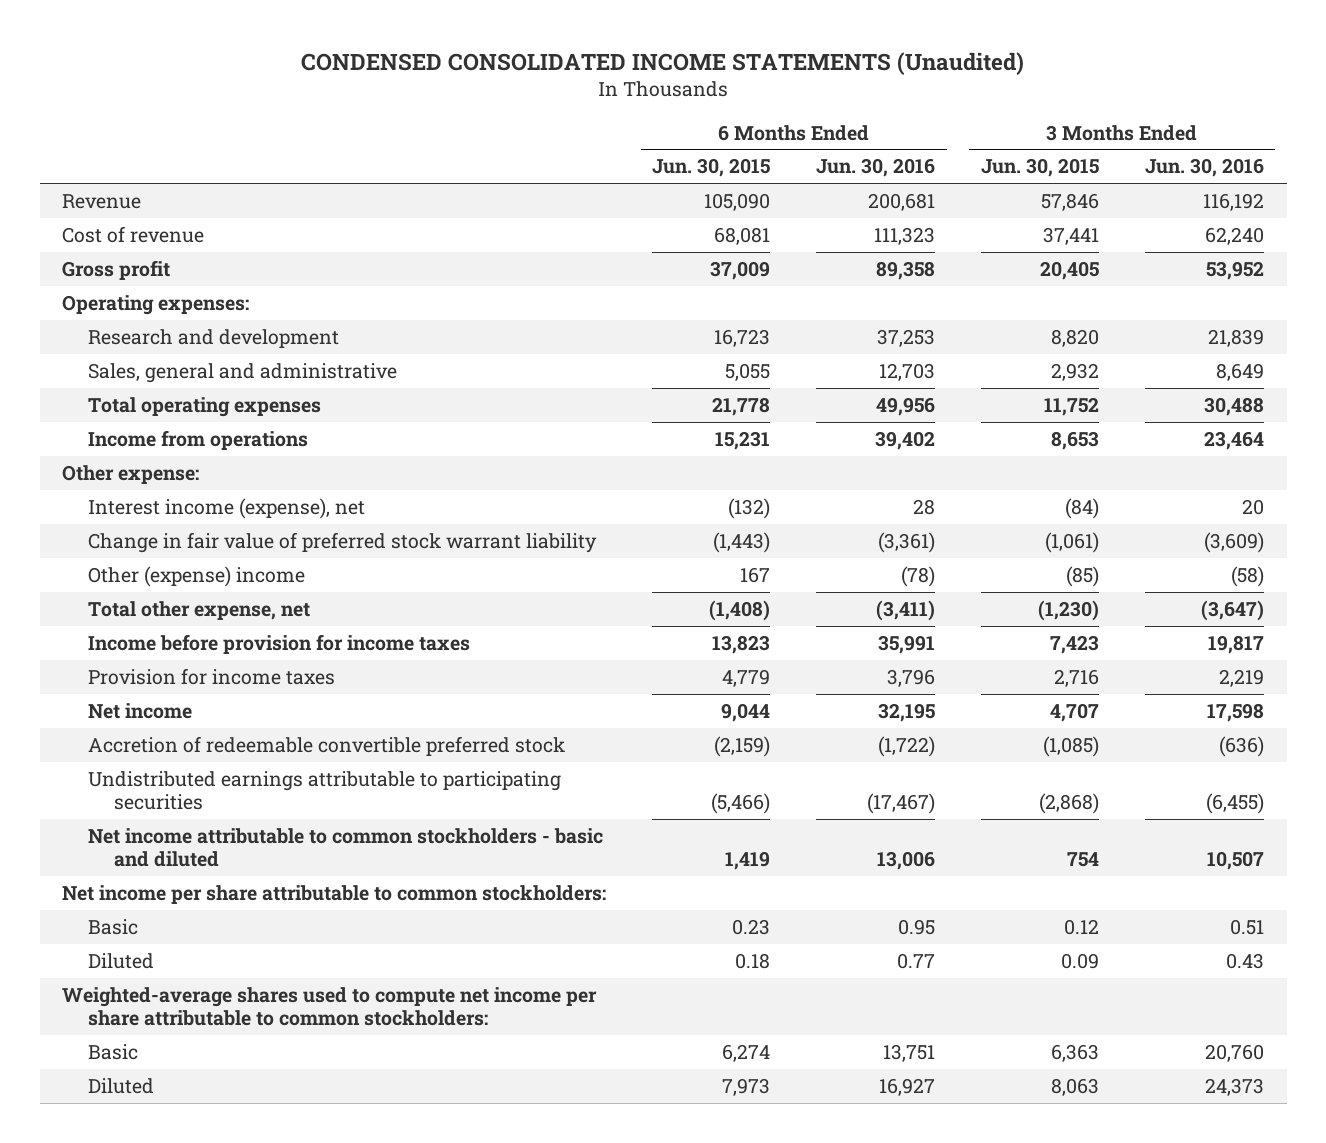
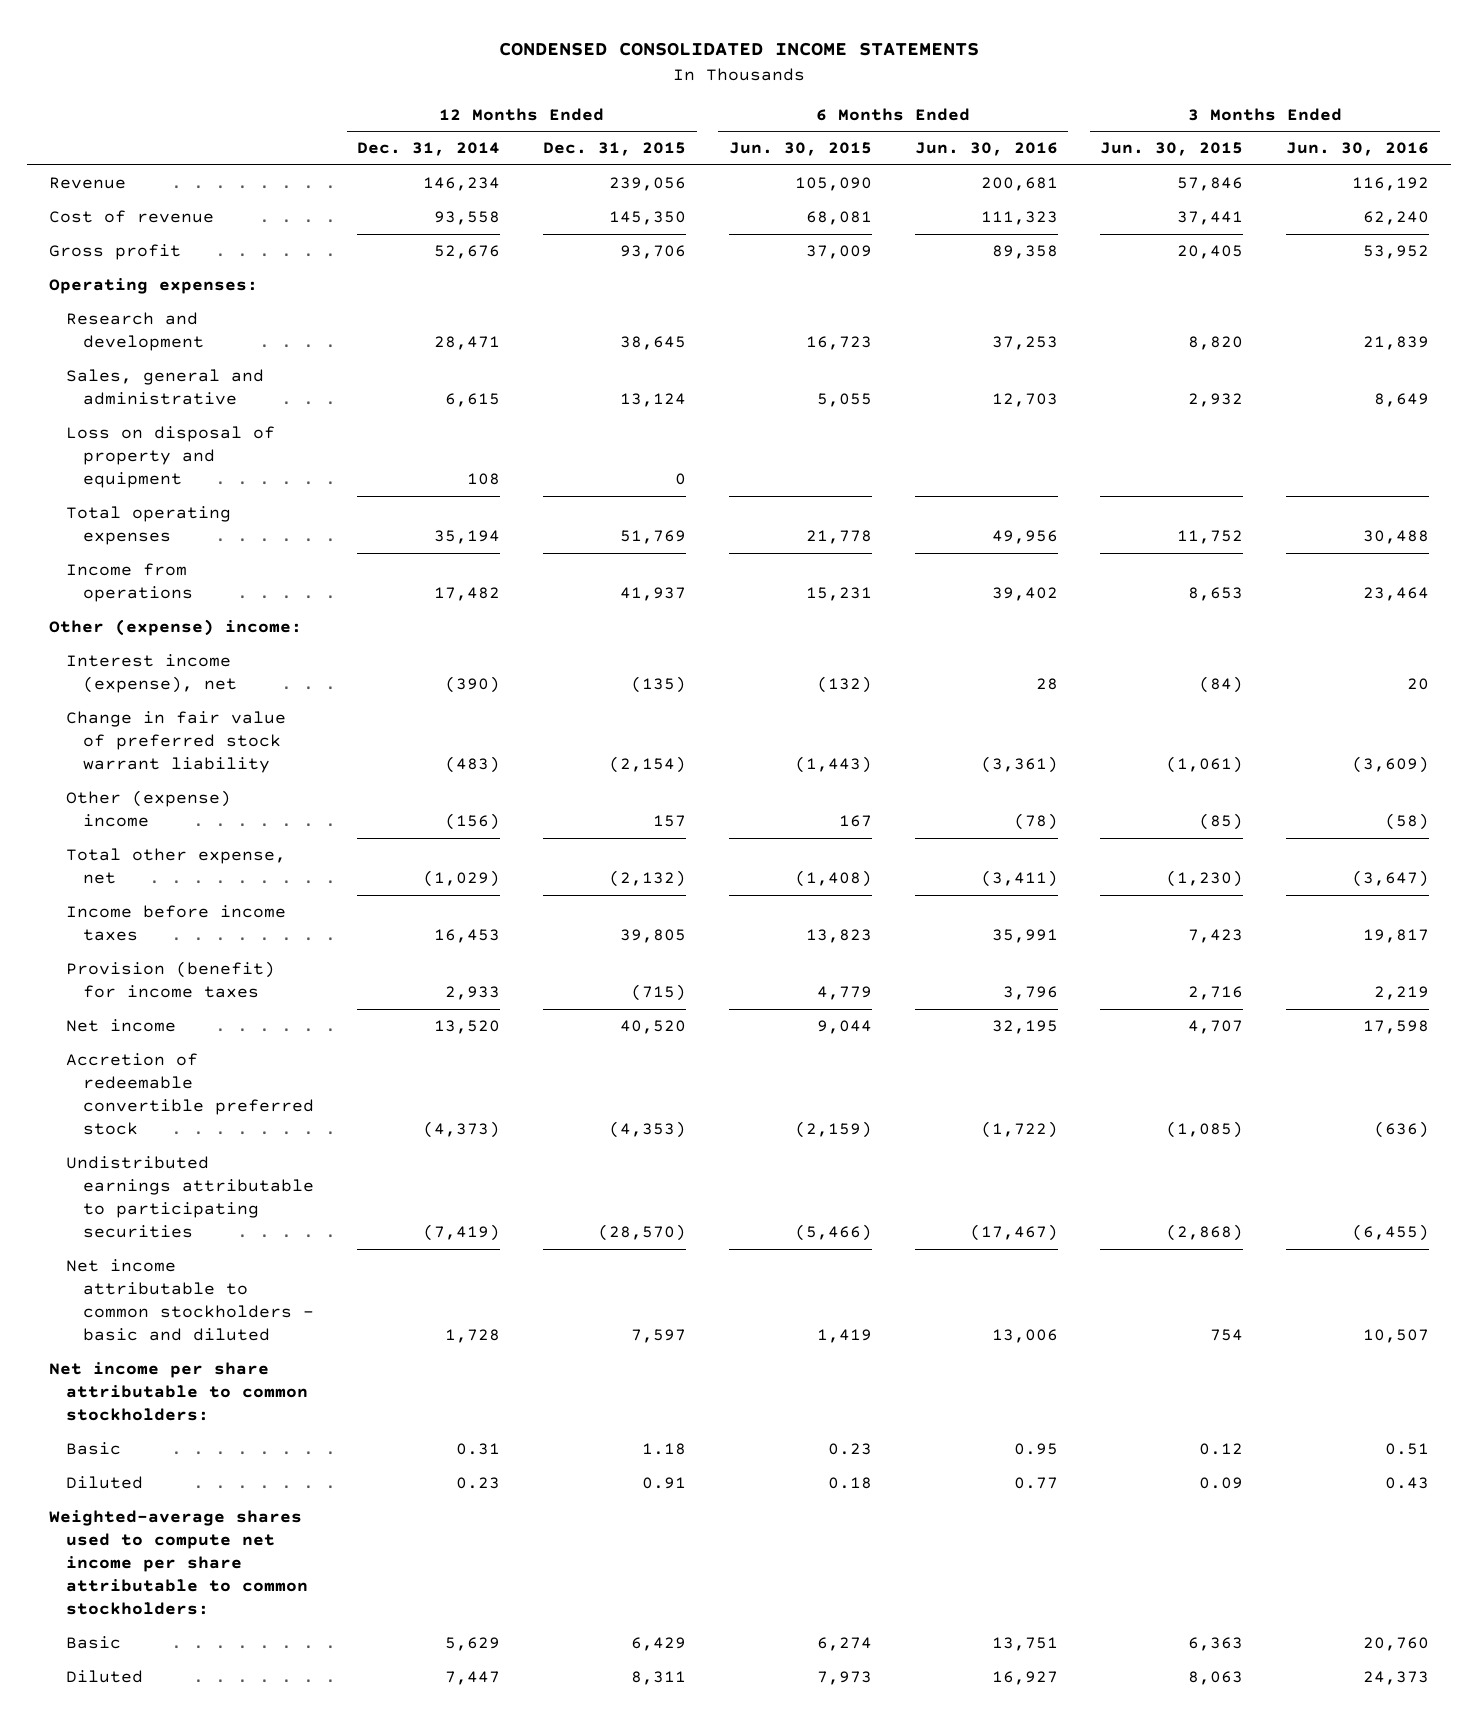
- CONDENSED CONSOLIDATED INCOME STATEMENTS (Unaudited)
+ CONDENSED CONSOLIDATED INCOME STATEMENTS
- | 6 Months Ended Jun. 30, 2015 | 6 Months Ended Jun. 30, 2016 | 3 Months Ended Jun. 30, 2015 | 3 Months Ended Jun. 30, 2016
+ | 12 Months Ended Dec. 31, 2014 | 12 Months Ended Dec. 31, 2015 | 6 Months Ended Jun. 30, 2015 | 6 Months Ended Jun. 30, 2016 | 3 Months Ended Jun. 30, 2015 | 3 Months Ended Jun. 30, 2016
+ Loss on disposal of property and equipment | 108 | 0 | | | |
- Other expense:
+ Other (expense) income:
- Income before provision for income taxes | 13,823 | 35,991 | 7,423 | 19,817
- Provision for income taxes | 4,779 | 3,796 | 2,716 | 2,219
+ Income before income taxes | 16,453 | 39,805 | 13,823 | 35,991 | 7,423 | 19,817
+ Provision (benefit) for income taxes | 2,933 | (715) | 4,779 | 3,796 | 2,716 | 2,219

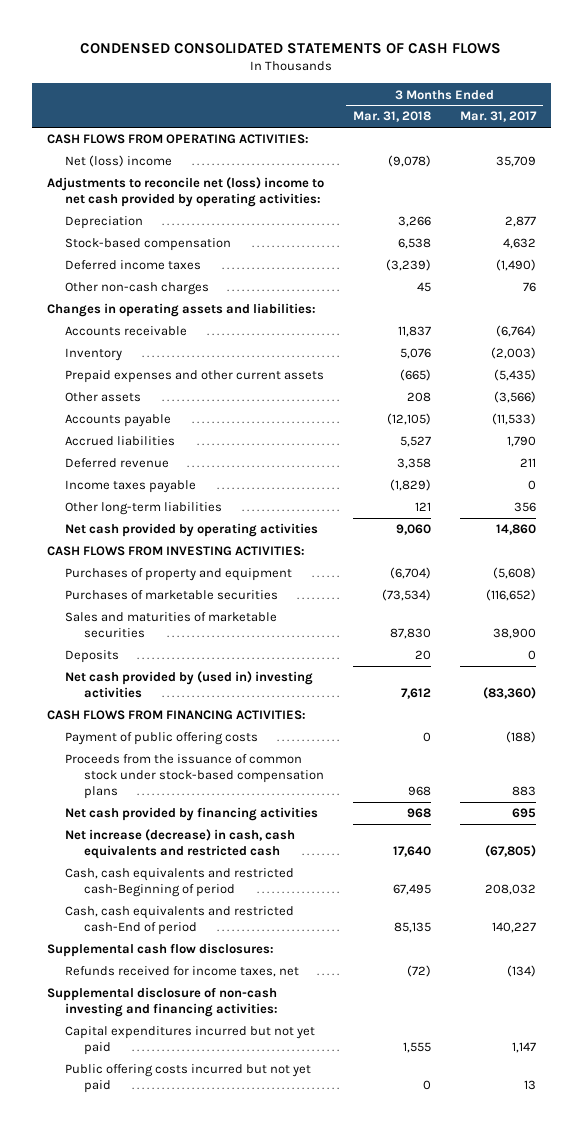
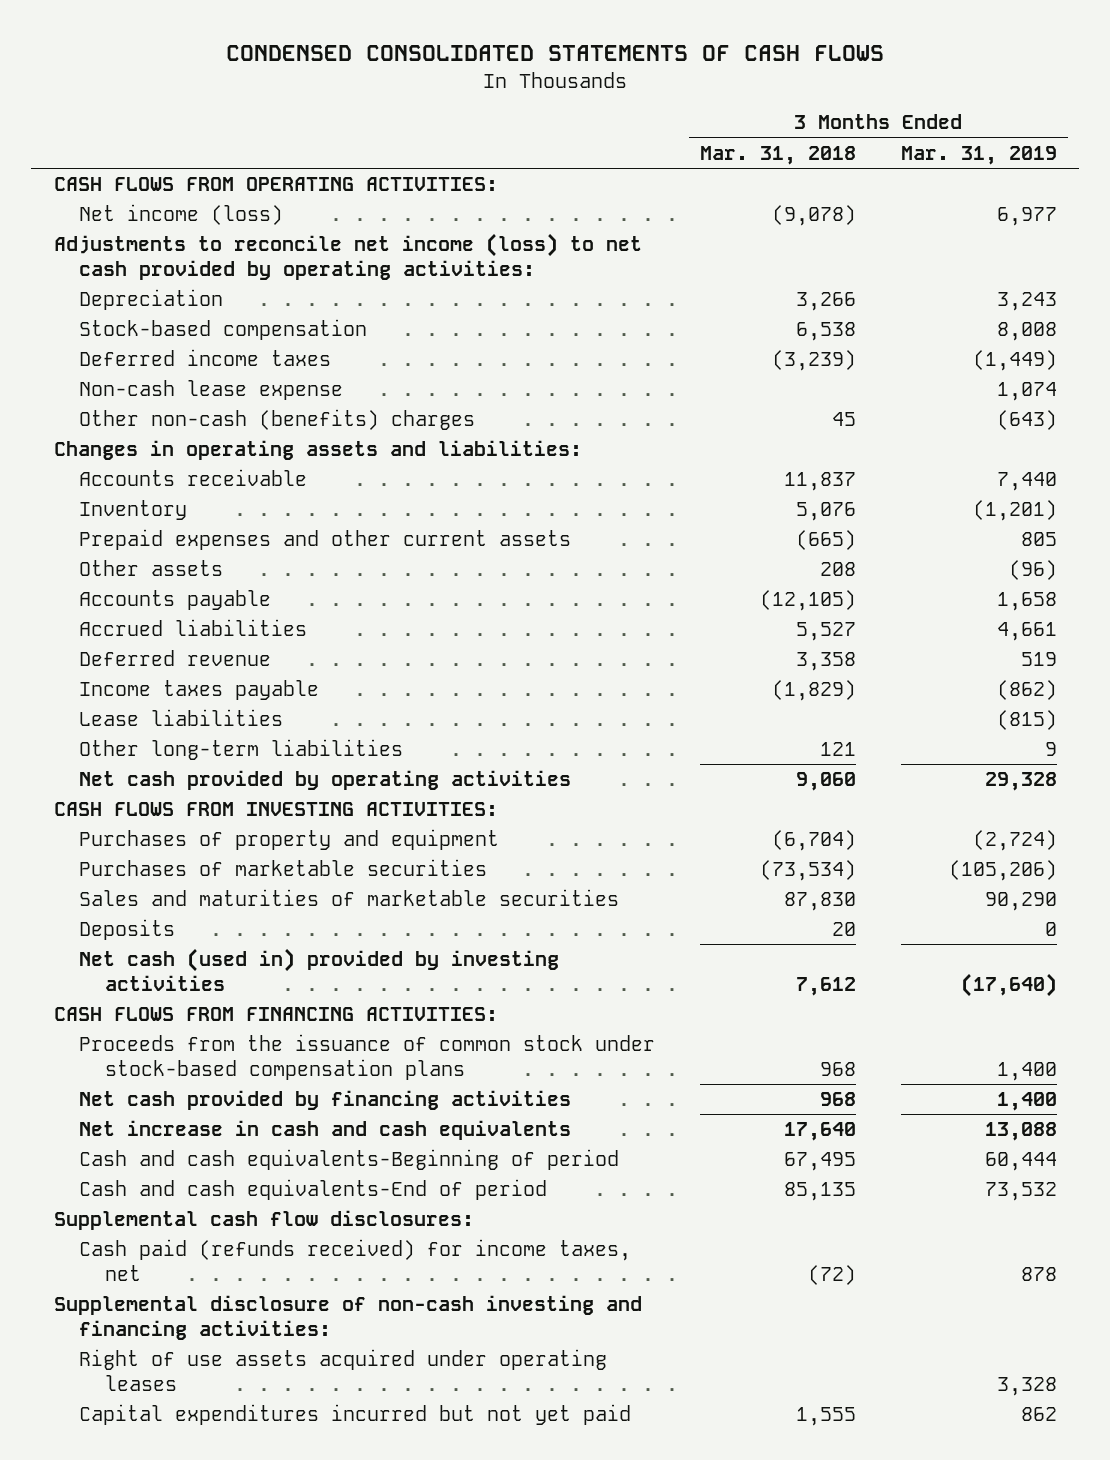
- | 3 Months Ended Mar. 31, 2018 | 3 Months Ended Mar. 31, 2017
+ | 3 Months Ended Mar. 31, 2018 | 3 Months Ended Mar. 31, 2019
- Net (loss) income | (9,078) | 35,709
- Adjustments to reconcile net (loss) income to net cash provided by operating activities:
+ Net income (loss) | (9,078) | 6,977
+ Adjustments to reconcile net income (loss) to net cash provided by operating activities:
- Other non-cash charges | 45 | 76
+ Non-cash lease expense | | 1,074
+ Other non-cash (benefits) charges | 45 | (643)
+ Lease liabilities | | (815)
- Net cash provided by (used in) investing activities | 7,612 | (83,360)
+ Net cash (used in) provided by investing activities | 7,612 | (17,640)
- Payment of public offering costs | 0 | (188)
- Net increase (decrease) in cash, cash equivalents and restricted cash | 17,640 | (67,805)
- Cash, cash equivalents and restricted cash-Beginning of period | 67,495 | 208,032
- Cash, cash equivalents and restricted cash-End of period | 85,135 | 140,227
+ Net increase in cash and cash equivalents | 17,640 | 13,088
+ Cash and cash equivalents-Beginning of period | 67,495 | 60,444
+ Cash and cash equivalents-End of period | 85,135 | 73,532
- Refunds received for income taxes, net | (72) | (134)
+ Cash paid (refunds received) for income taxes, net | (72) | 878
+ Right of use assets acquired under operating leases | | 3,328
- Public offering costs incurred but not yet paid | 0 | 13

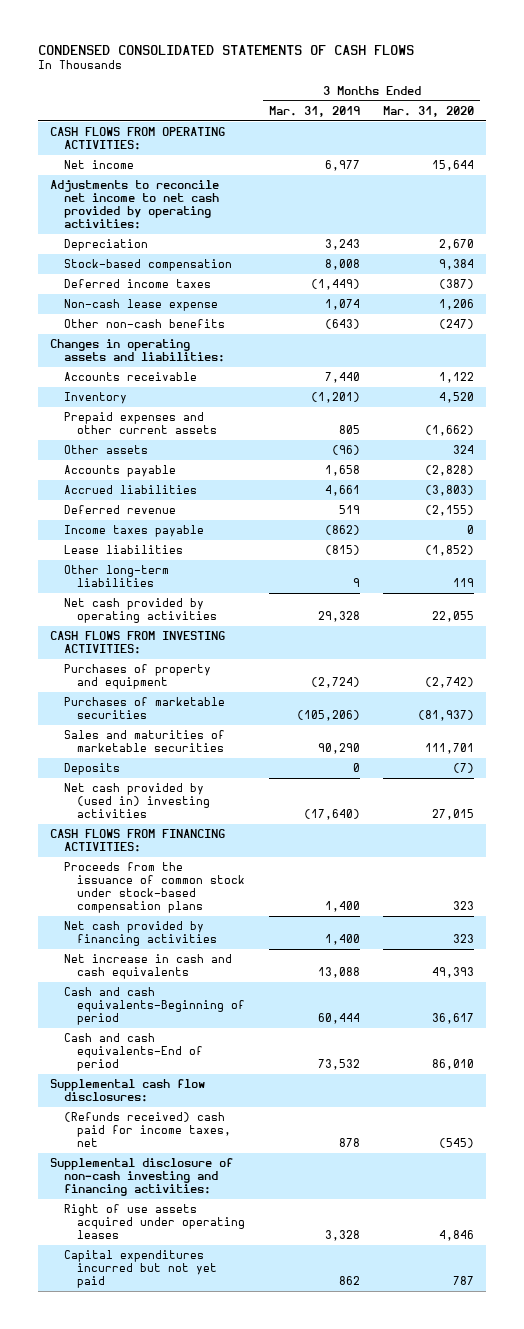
- | 3 Months Ended Mar. 31, 2018 | 3 Months Ended Mar. 31, 2019
+ | 3 Months Ended Mar. 31, 2019 | 3 Months Ended Mar. 31, 2020
- Net income (loss) | (9,078) | 6,977
- Adjustments to reconcile net income (loss) to net cash provided by operating activities:
+ Net income | 6,977 | 15,644
+ Adjustments to reconcile net income to net cash provided by operating activities:
- Other non-cash (benefits) charges | 45 | (643)
+ Other non-cash benefits | (643) | (247)
- Net cash (used in) provided by investing activities | 7,612 | (17,640)
+ Net cash provided by (used in) investing activities | (17,640) | 27,015
- Cash paid (refunds received) for income taxes, net | (72) | 878
+ (Refunds received) cash paid for income taxes, net | 878 | (545)

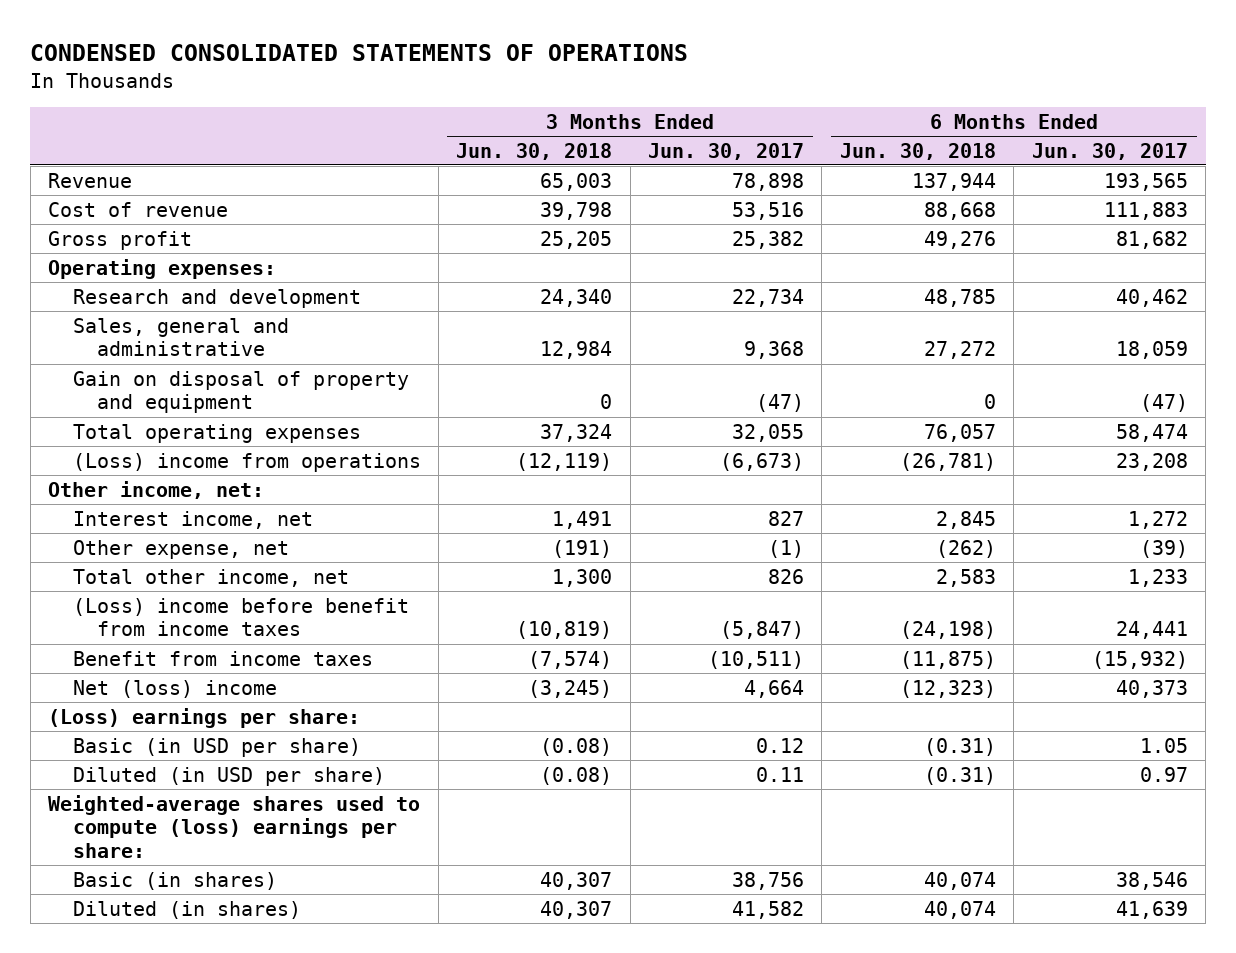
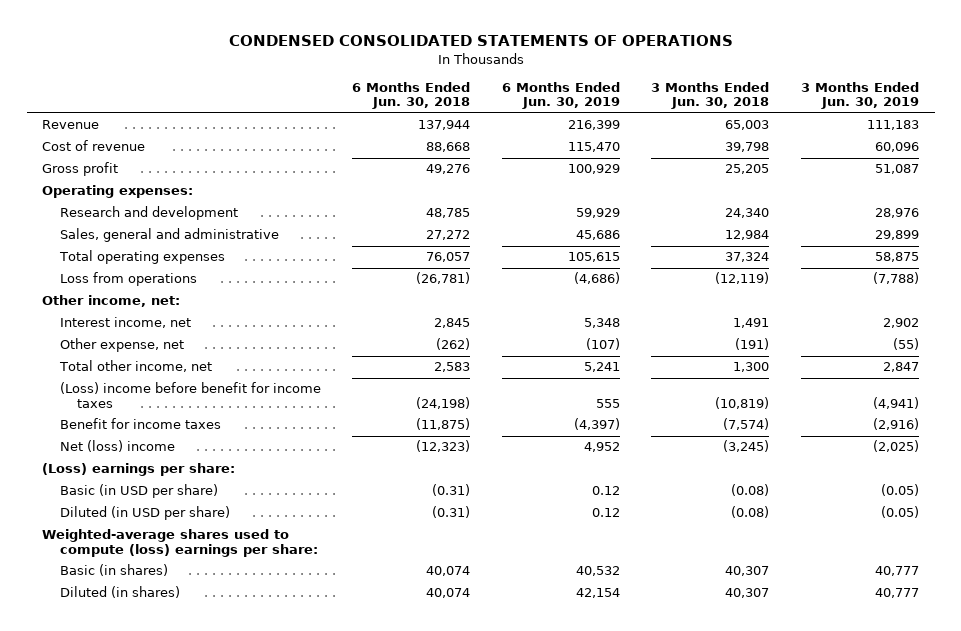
- | 3 Months Ended Jun. 30, 2018 | 3 Months Ended Jun. 30, 2017 | 6 Months Ended Jun. 30, 2018 | 6 Months Ended Jun. 30, 2017
+ | 6 Months Ended Jun. 30, 2018 | 6 Months Ended Jun. 30, 2019 | 3 Months Ended Jun. 30, 2018 | 3 Months Ended Jun. 30, 2019
- Gain on disposal of property and equipment | 0 | (47) | 0 | (47)
- (Loss) income from operations | (12,119) | (6,673) | (26,781) | 23,208
+ Loss from operations | (26,781) | (4,686) | (12,119) | (7,788)
- (Loss) income before benefit from income taxes | (10,819) | (5,847) | (24,198) | 24,441
- Benefit from income taxes | (7,574) | (10,511) | (11,875) | (15,932)
+ (Loss) income before benefit for income taxes | (24,198) | 555 | (10,819) | (4,941)
+ Benefit for income taxes | (11,875) | (4,397) | (7,574) | (2,916)

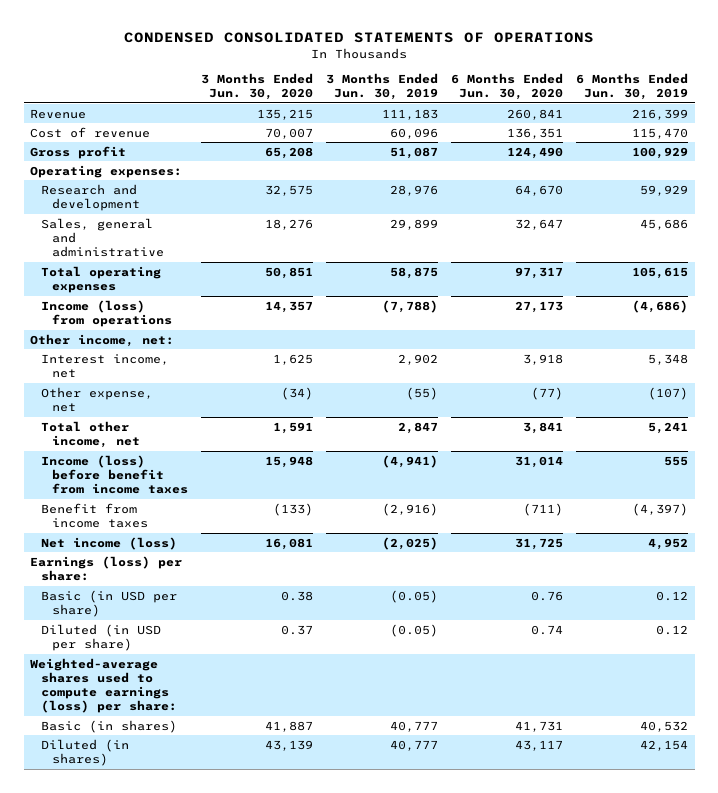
- | 6 Months Ended Jun. 30, 2018 | 6 Months Ended Jun. 30, 2019 | 3 Months Ended Jun. 30, 2018 | 3 Months Ended Jun. 30, 2019
+ | 3 Months Ended Jun. 30, 2020 | 3 Months Ended Jun. 30, 2019 | 6 Months Ended Jun. 30, 2020 | 6 Months Ended Jun. 30, 2019
- Loss from operations | (26,781) | (4,686) | (12,119) | (7,788)
+ Income (loss) from operations | 14,357 | (7,788) | 27,173 | (4,686)
- (Loss) income before benefit for income taxes | (24,198) | 555 | (10,819) | (4,941)
- Benefit for income taxes | (11,875) | (4,397) | (7,574) | (2,916)
- Net (loss) income | (12,323) | 4,952 | (3,245) | (2,025)
- (Loss) earnings per share:
+ Income (loss) before benefit from income taxes | 15,948 | (4,941) | 31,014 | 555
+ Benefit from income taxes | (133) | (2,916) | (711) | (4,397)
+ Net income (loss) | 16,081 | (2,025) | 31,725 | 4,952
+ Earnings (loss) per share:
- Weighted-average shares used to compute (loss) earnings per share:
+ Weighted-average shares used to compute earnings (loss) per share:

